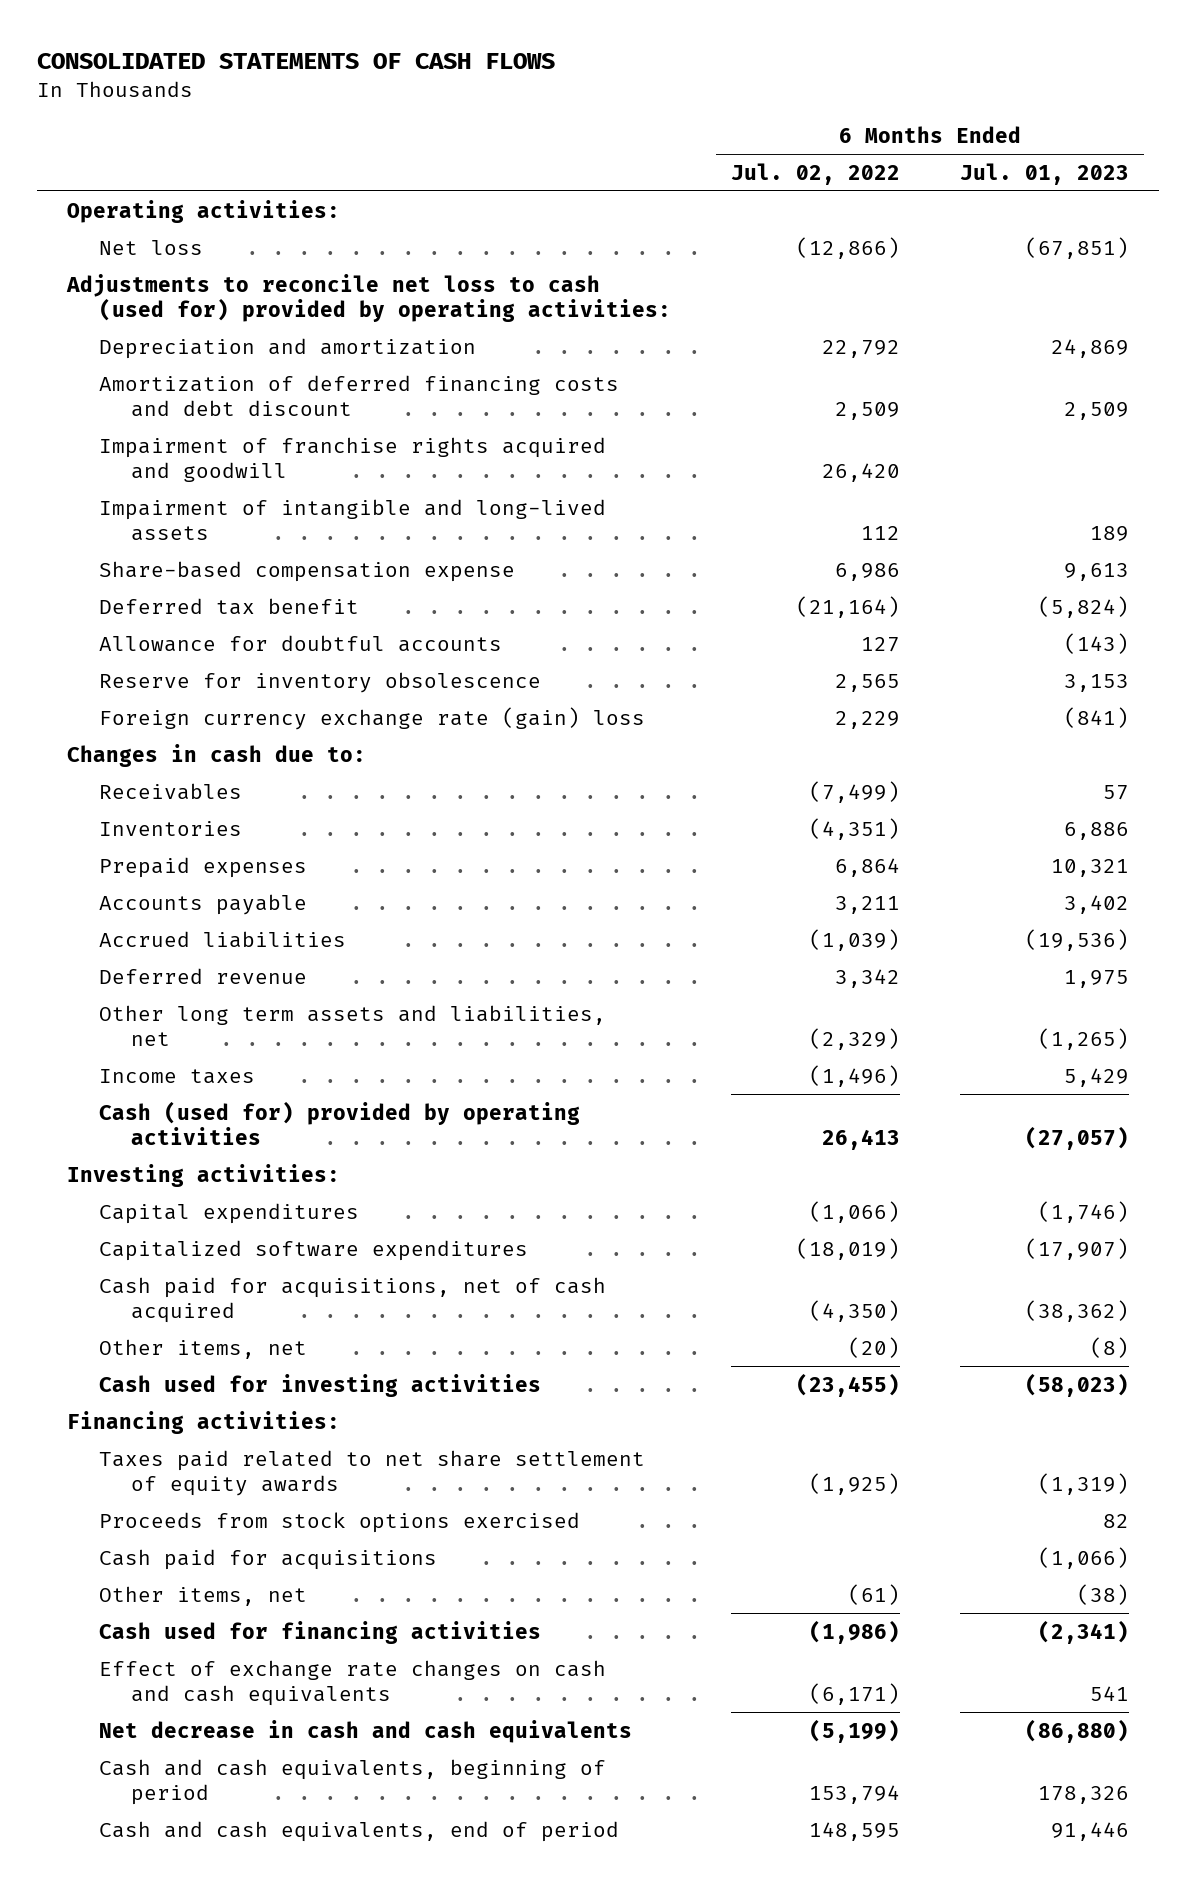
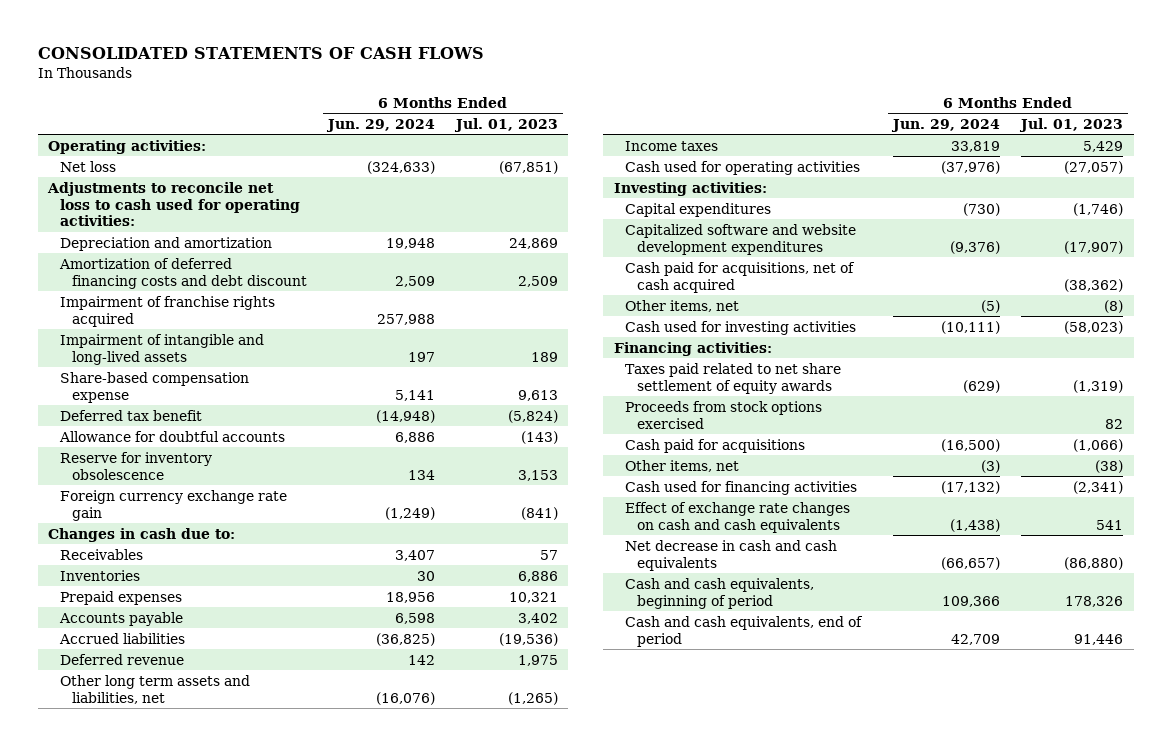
- | 6 Months Ended Jul. 02, 2022 | 6 Months Ended Jul. 01, 2023
+ | 6 Months Ended Jun. 29, 2024 | 6 Months Ended Jul. 01, 2023
- Adjustments to reconcile net loss to cash (used for) provided by operating activities:
+ Adjustments to reconcile net loss to cash used for operating activities:
- Impairment of franchise rights acquired and goodwill | 26,420 |
+ Impairment of franchise rights acquired | 257,988 |
- Foreign currency exchange rate (gain) loss | 2,229 | (841)
+ Foreign currency exchange rate gain | (1,249) | (841)
- Cash (used for) provided by operating activities | 26,413 | (27,057)
+ Cash used for operating activities | (37,976) | (27,057)
- Capitalized software expenditures | (18,019) | (17,907)
+ Capitalized software and website development expenditures | (9,376) | (17,907)

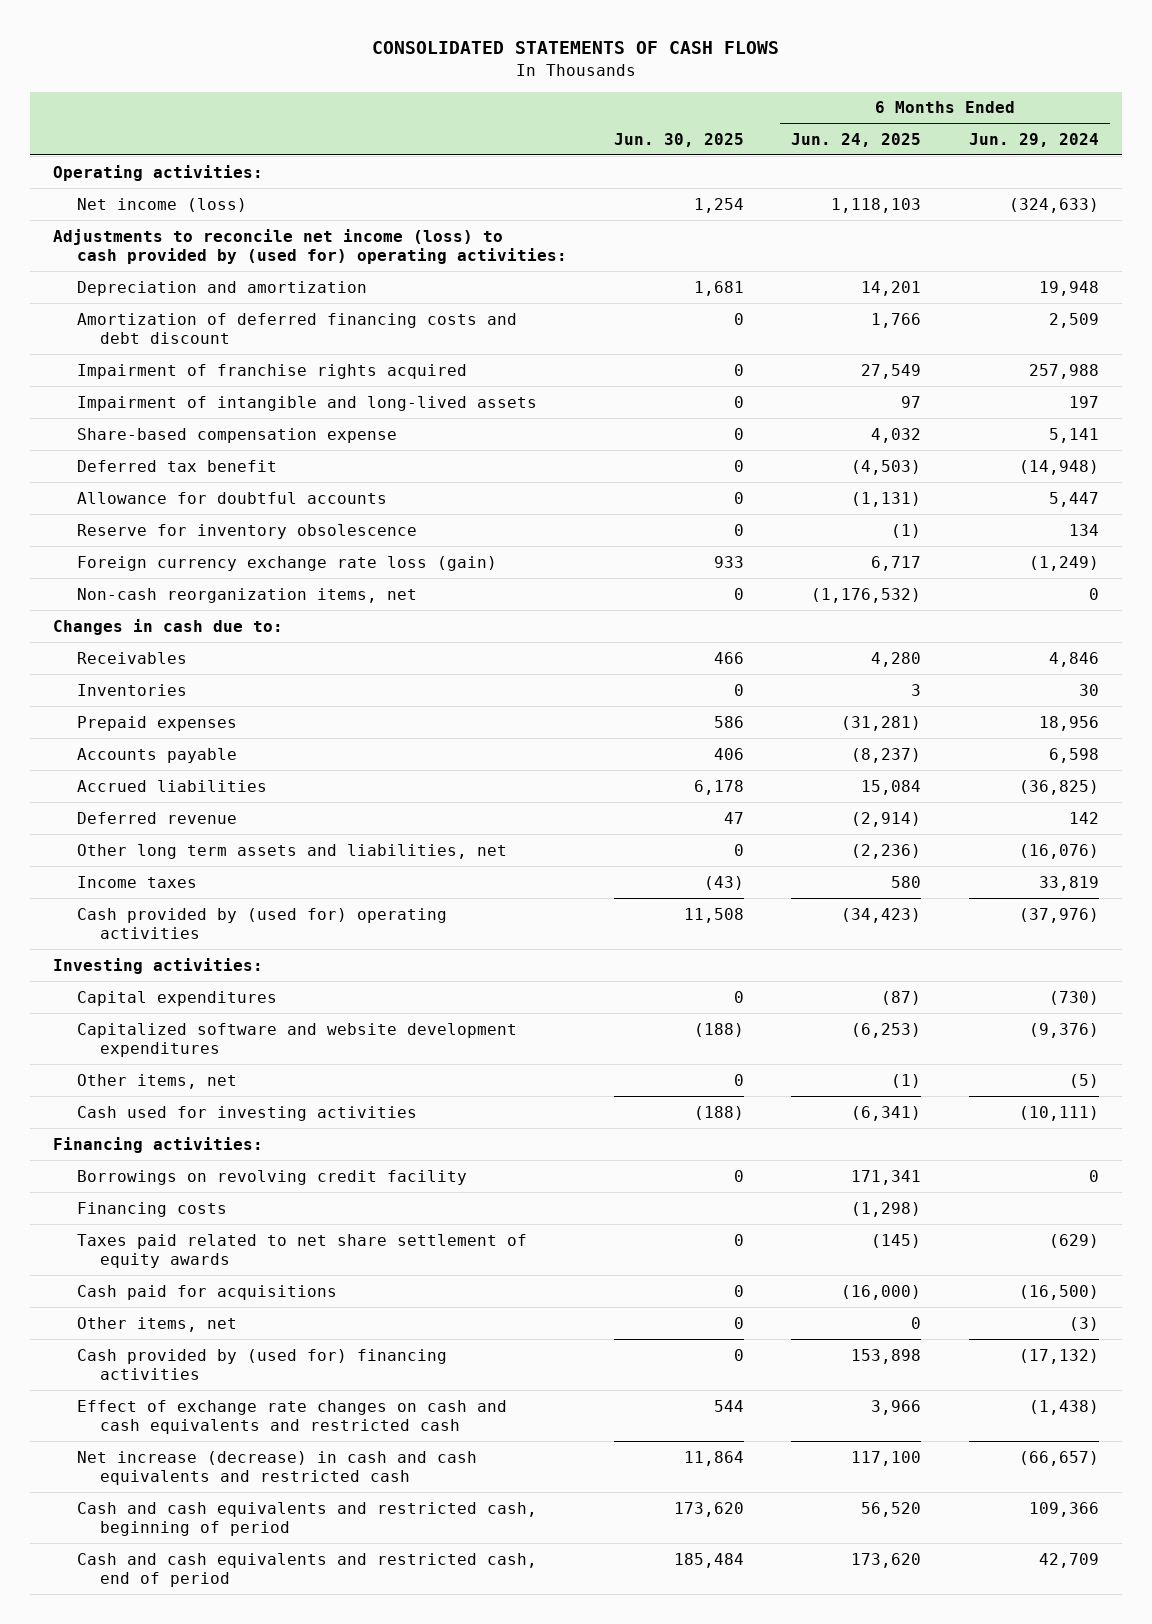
- | 6 Months Ended Jun. 29, 2024 | 6 Months Ended Jul. 01, 2023
+ | Jun. 30, 2025 | 6 Months Ended Jun. 24, 2025 | 6 Months Ended Jun. 29, 2024
- Net loss | (324,633) | (67,851)
- Adjustments to reconcile net loss to cash used for operating activities:
+ Net income (loss) | 1,254 | 1,118,103 | (324,633)
+ Adjustments to reconcile net income (loss) to cash provided by (used for) operating activities:
- Allowance for doubtful accounts | 6,886 | (143)
+ Allowance for doubtful accounts | 0 | (1,131) | 5,447
- Foreign currency exchange rate gain | (1,249) | (841)
+ Foreign currency exchange rate loss (gain) | 933 | 6,717 | (1,249)
+ Non-cash reorganization items, net | 0 | (1,176,532) | 0
- Receivables | 3,407 | 57
+ Receivables | 466 | 4,280 | 4,846
- Cash used for operating activities | (37,976) | (27,057)
+ Cash provided by (used for) operating activities | 11,508 | (34,423) | (37,976)
- Cash paid for acquisitions, net of cash acquired | | (38,362)
+ Borrowings on revolving credit facility | 0 | 171,341 | 0
+ Financing costs | | (1,298) |
- Proceeds from stock options exercised | | 82
- Cash used for financing activities | (17,132) | (2,341)
- Effect of exchange rate changes on cash and cash equivalents | (1,438) | 541
- Net decrease in cash and cash equivalents | (66,657) | (86,880)
- Cash and cash equivalents, beginning of period | 109,366 | 178,326
- Cash and cash equivalents, end of period | 42,709 | 91,446
+ Cash provided by (used for) financing activities | 0 | 153,898 | (17,132)
+ Effect of exchange rate changes on cash and cash equivalents and restricted cash | 544 | 3,966 | (1,438)
+ Net increase (decrease) in cash and cash equivalents and restricted cash | 11,864 | 117,100 | (66,657)
+ Cash and cash equivalents and restricted cash, beginning of period | 173,620 | 56,520 | 109,366
+ Cash and cash equivalents and restricted cash, end of period | 185,484 | 173,620 | 42,709

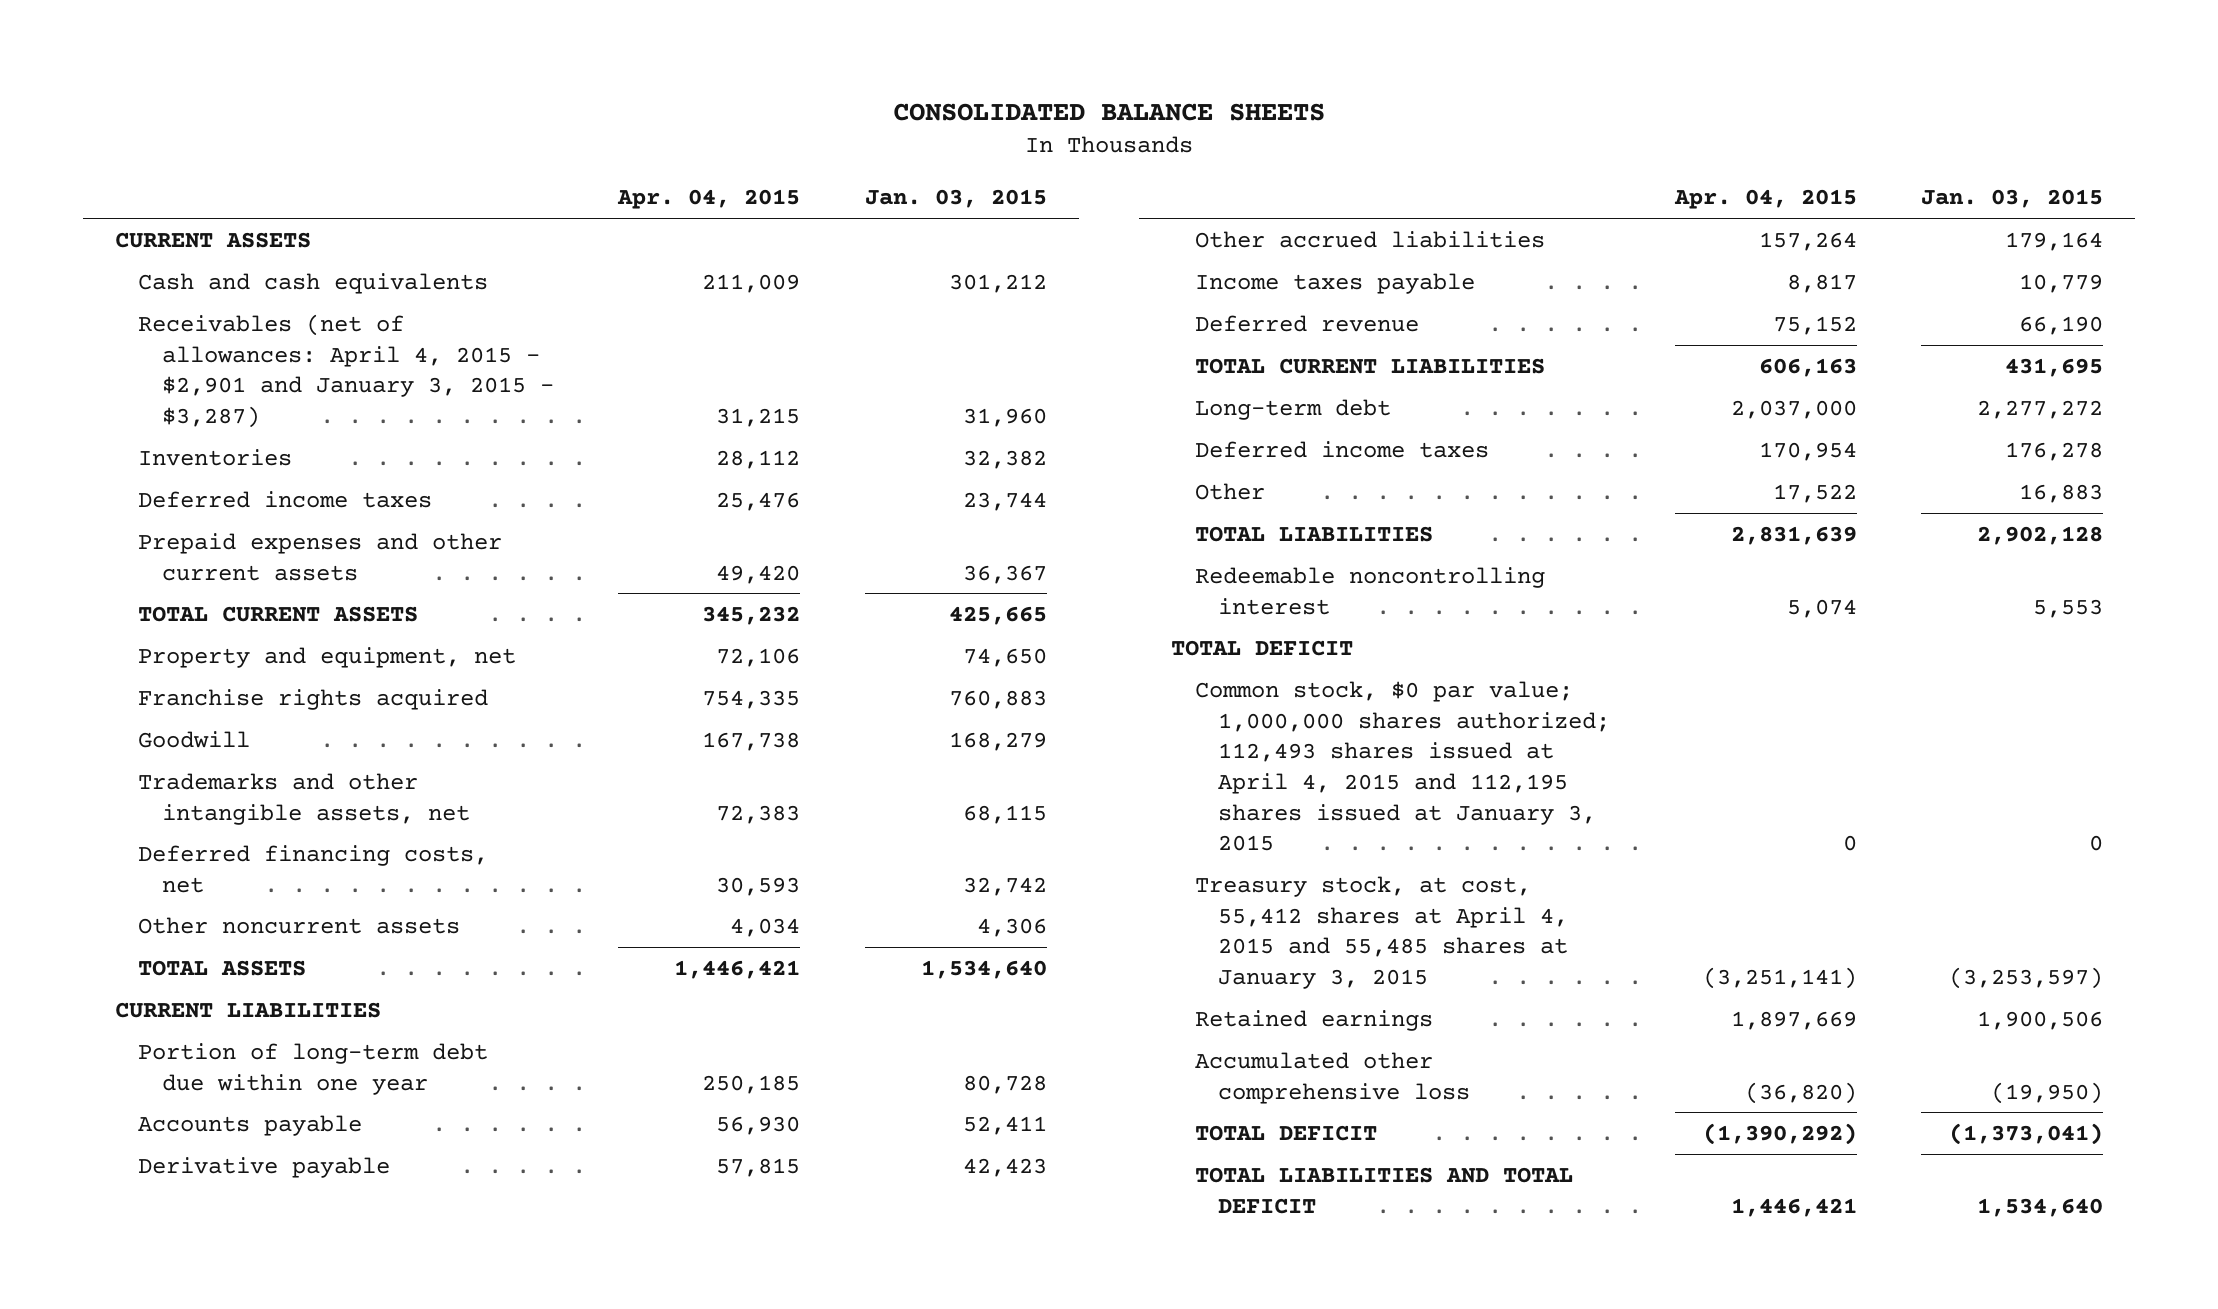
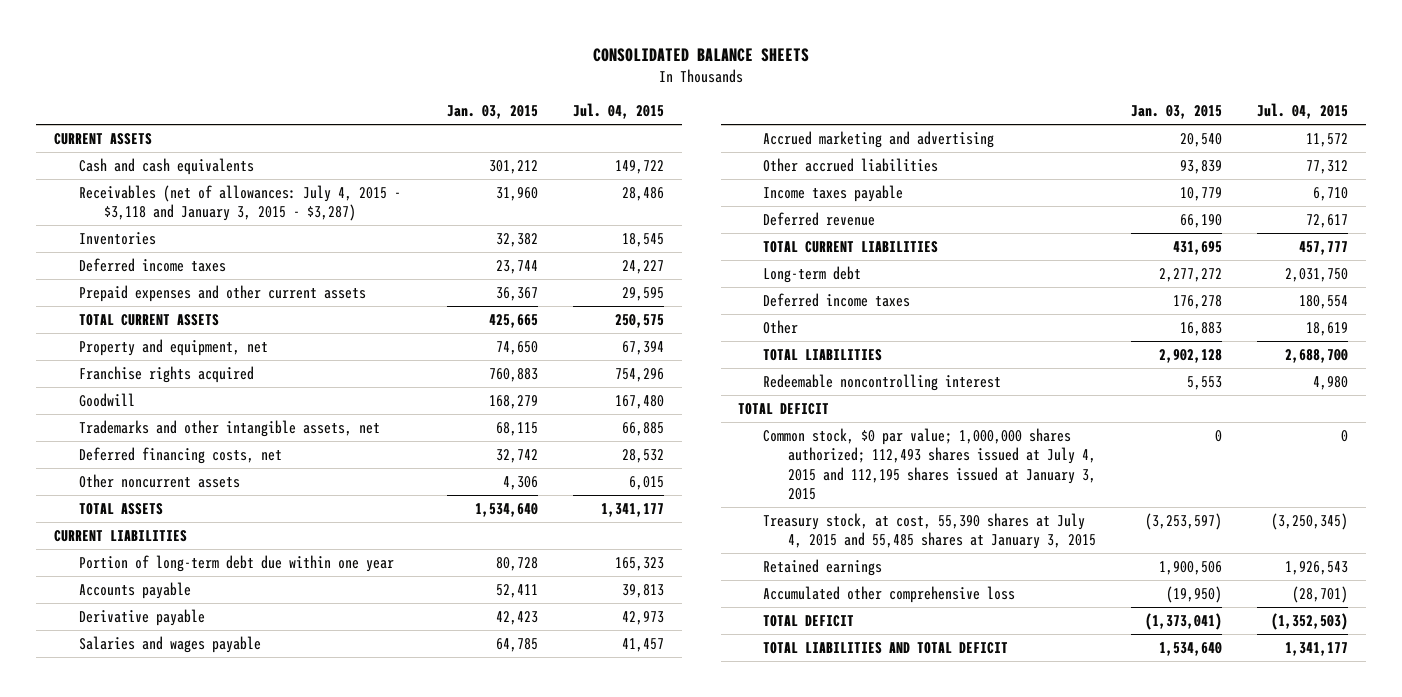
- | Apr. 04, 2015 | Jan. 03, 2015
+ | Jan. 03, 2015 | Jul. 04, 2015
- Receivables (net of allowances: April 4, 2015 - $2,901 and January 3, 2015 - $3,287) | 31,215 | 31,960
+ Receivables (net of allowances: July 4, 2015 - $3,118 and January 3, 2015 - $3,287) | 31,960 | 28,486
- Other accrued liabilities | 157,264 | 179,164
+ Salaries and wages payable | 64,785 | 41,457
+ Accrued marketing and advertising | 20,540 | 11,572
+ Other accrued liabilities | 93,839 | 77,312
- Common stock, $0 par value; 1,000,000 shares authorized; 112,493 shares issued at April 4, 2015 and 112,195 shares issued at January 3, 2015 | 0 | 0
- Treasury stock, at cost, 55,412 shares at April 4, 2015 and 55,485 shares at January 3, 2015 | (3,251,141) | (3,253,597)
+ Common stock, $0 par value; 1,000,000 shares authorized; 112,493 shares issued at July 4, 2015 and 112,195 shares issued at January 3, 2015 | 0 | 0
+ Treasury stock, at cost, 55,390 shares at July 4, 2015 and 55,485 shares at January 3, 2015 | (3,253,597) | (3,250,345)

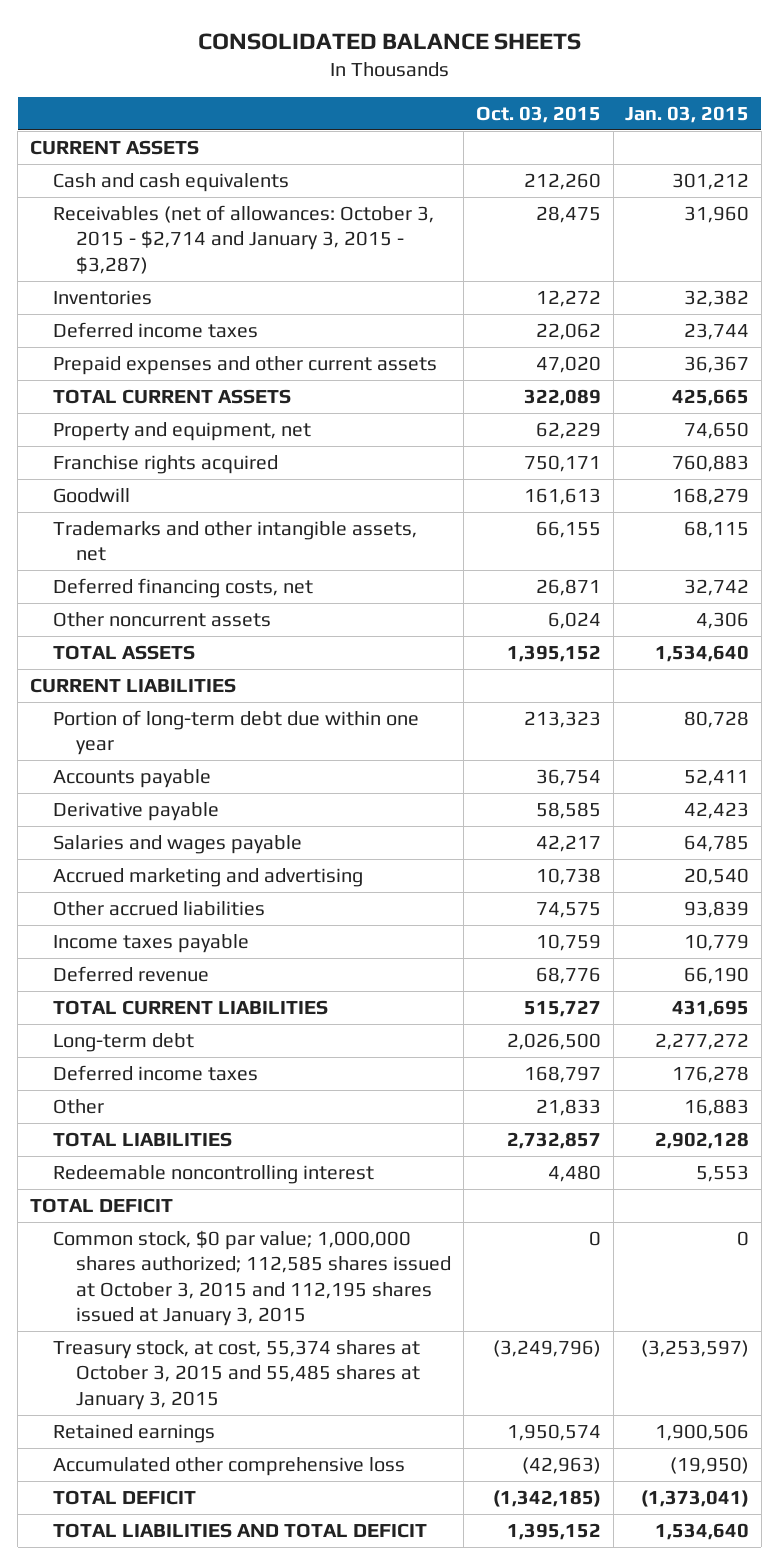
- | Jan. 03, 2015 | Jul. 04, 2015
+ | Oct. 03, 2015 | Jan. 03, 2015
- Receivables (net of allowances: July 4, 2015 - $3,118 and January 3, 2015 - $3,287) | 31,960 | 28,486
+ Receivables (net of allowances: October 3, 2015 - $2,714 and January 3, 2015 - $3,287) | 28,475 | 31,960
- Common stock, $0 par value; 1,000,000 shares authorized; 112,493 shares issued at July 4, 2015 and 112,195 shares issued at January 3, 2015 | 0 | 0
- Treasury stock, at cost, 55,390 shares at July 4, 2015 and 55,485 shares at January 3, 2015 | (3,253,597) | (3,250,345)
+ Common stock, $0 par value; 1,000,000 shares authorized; 112,585 shares issued at October 3, 2015 and 112,195 shares issued at January 3, 2015 | 0 | 0
+ Treasury stock, at cost, 55,374 shares at October 3, 2015 and 55,485 shares at January 3, 2015 | (3,249,796) | (3,253,597)

